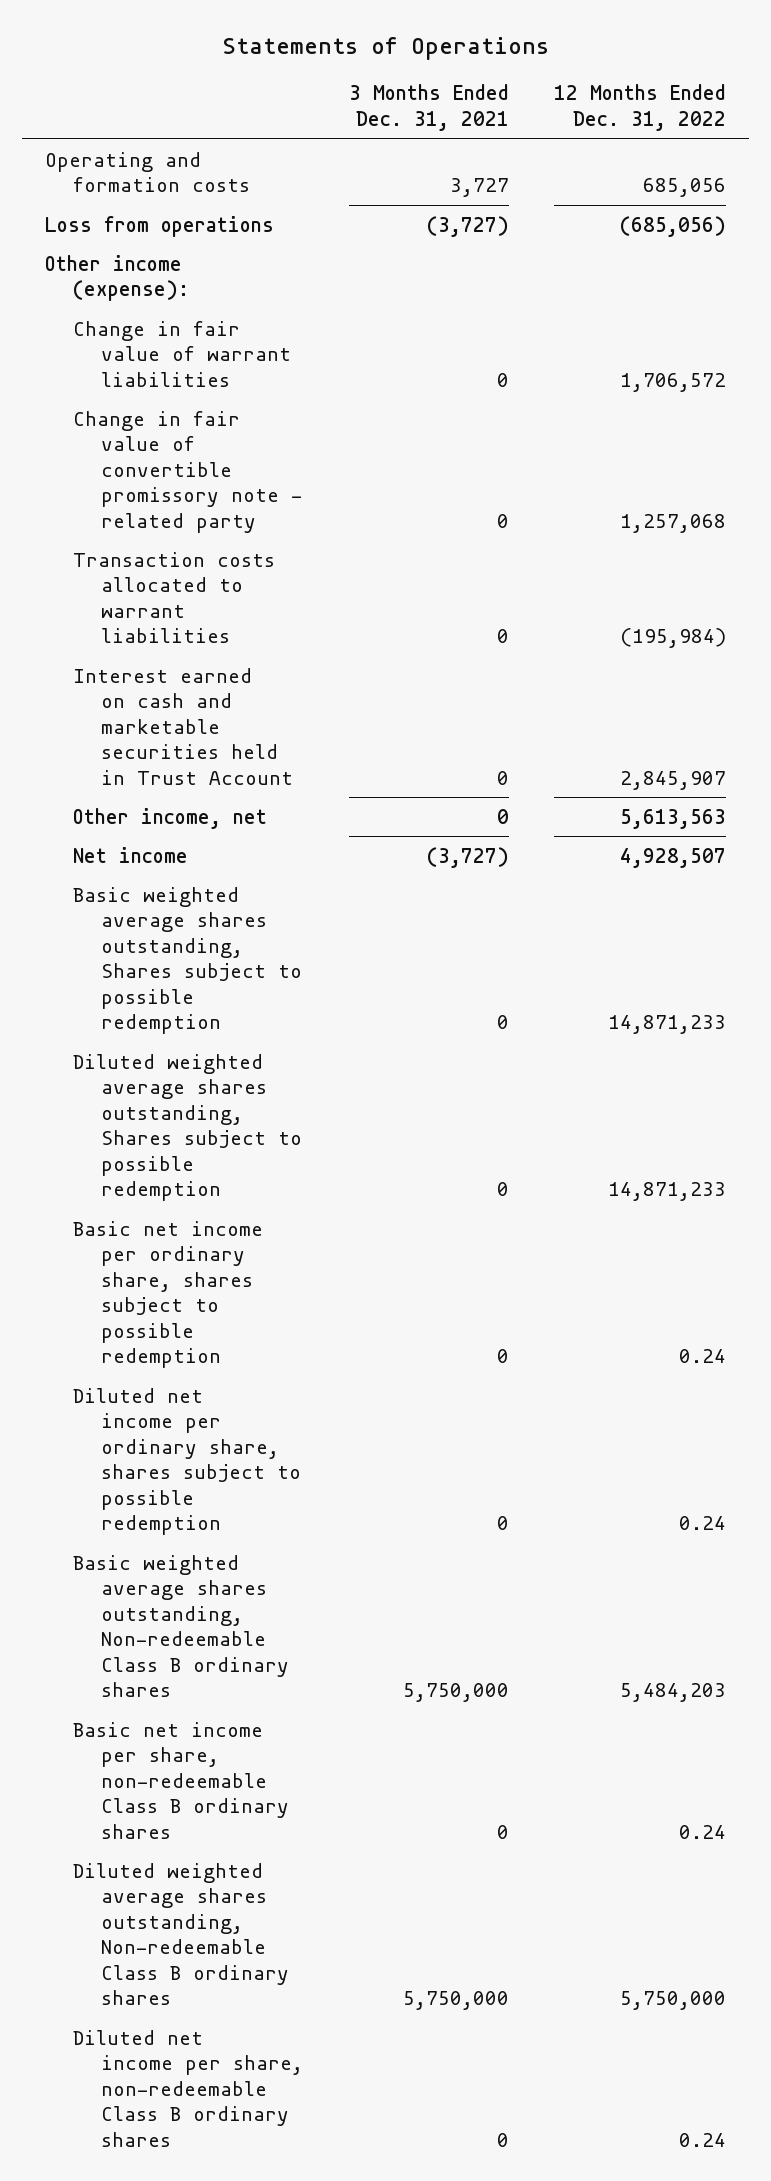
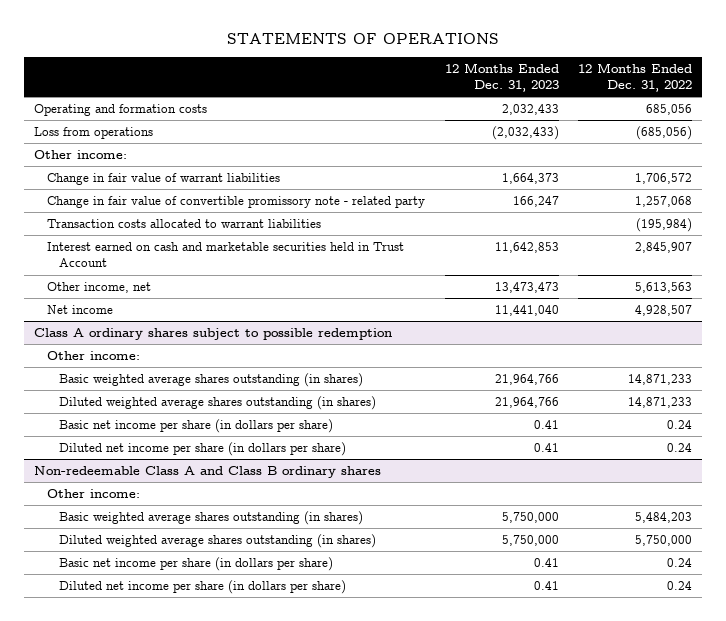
- Statements of Operations
+ STATEMENTS OF OPERATIONS
- | 3 Months Ended Dec. 31, 2021 | 12 Months Ended Dec. 31, 2022
+ | 12 Months Ended Dec. 31, 2023 | 12 Months Ended Dec. 31, 2022
- Other income (expense):
+ Other income:
- Basic weighted average shares outstanding, Shares subject to possible redemption | 0 | 14,871,233
- Diluted weighted average shares outstanding, Shares subject to possible redemption | 0 | 14,871,233
- Basic net income per ordinary share, shares subject to possible redemption | 0 | 0.24
- Diluted net income per ordinary share, shares subject to possible redemption | 0 | 0.24
- Basic weighted average shares outstanding, Non-redeemable Class B ordinary shares | 5,750,000 | 5,484,203
- Basic net income per share, non-redeemable Class B ordinary shares | 0 | 0.24
- Diluted weighted average shares outstanding, Non-redeemable Class B ordinary shares | 5,750,000 | 5,750,000
- Diluted net income per share, non-redeemable Class B ordinary shares | 0 | 0.24
+ Class A ordinary shares subject to possible redemption
+ Other income:
+ Basic weighted average shares outstanding (in shares) | 21,964,766 | 14,871,233
+ Diluted weighted average shares outstanding (in shares) | 21,964,766 | 14,871,233
+ Basic net income per share (in dollars per share) | 0.41 | 0.24
+ Diluted net income per share (in dollars per share) | 0.41 | 0.24
+ Non-redeemable Class A and Class B ordinary shares
+ Other income:
+ Basic weighted average shares outstanding (in shares) | 5,750,000 | 5,484,203
+ Diluted weighted average shares outstanding (in shares) | 5,750,000 | 5,750,000
+ Basic net income per share (in dollars per share) | 0.41 | 0.24
+ Diluted net income per share (in dollars per share) | 0.41 | 0.24

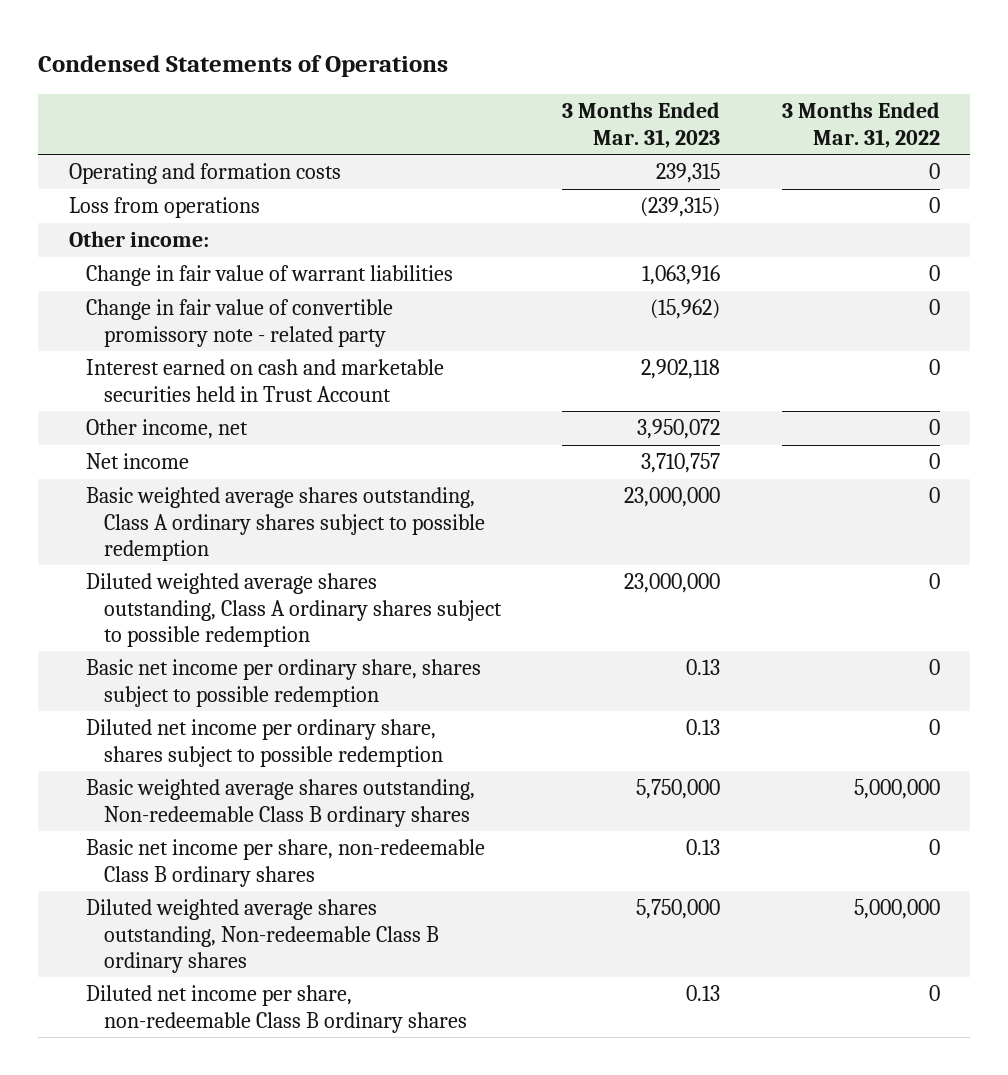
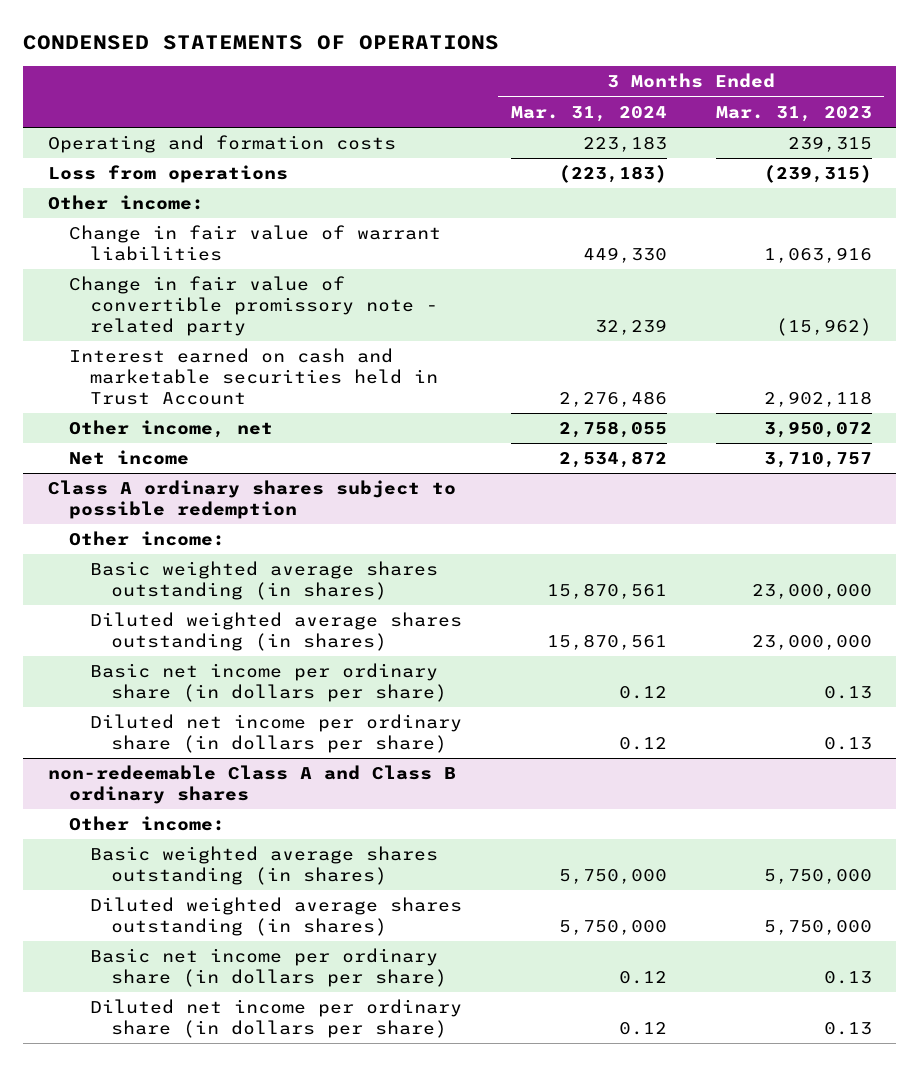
- Condensed Statements of Operations
+ CONDENSED STATEMENTS OF OPERATIONS
- | 3 Months Ended Mar. 31, 2023 | 3 Months Ended Mar. 31, 2022
+ | 3 Months Ended Mar. 31, 2024 | 3 Months Ended Mar. 31, 2023
- Basic weighted average shares outstanding, Class A ordinary shares subject to possible redemption | 23,000,000 | 0
- Diluted weighted average shares outstanding, Class A ordinary shares subject to possible redemption | 23,000,000 | 0
- Basic net income per ordinary share, shares subject to possible redemption | 0.13 | 0
- Diluted net income per ordinary share, shares subject to possible redemption | 0.13 | 0
- Basic weighted average shares outstanding, Non-redeemable Class B ordinary shares | 5,750,000 | 5,000,000
- Basic net income per share, non-redeemable Class B ordinary shares | 0.13 | 0
- Diluted weighted average shares outstanding, Non-redeemable Class B ordinary shares | 5,750,000 | 5,000,000
- Diluted net income per share, non-redeemable Class B ordinary shares | 0.13 | 0
+ Class A ordinary shares subject to possible redemption
+ Other income:
+ Basic weighted average shares outstanding (in shares) | 15,870,561 | 23,000,000
+ Diluted weighted average shares outstanding (in shares) | 15,870,561 | 23,000,000
+ Basic net income per ordinary share (in dollars per share) | 0.12 | 0.13
+ Diluted net income per ordinary share (in dollars per share) | 0.12 | 0.13
+ non-redeemable Class A and Class B ordinary shares
+ Other income:
+ Basic weighted average shares outstanding (in shares) | 5,750,000 | 5,750,000
+ Diluted weighted average shares outstanding (in shares) | 5,750,000 | 5,750,000
+ Basic net income per ordinary share (in dollars per share) | 0.12 | 0.13
+ Diluted net income per ordinary share (in dollars per share) | 0.12 | 0.13

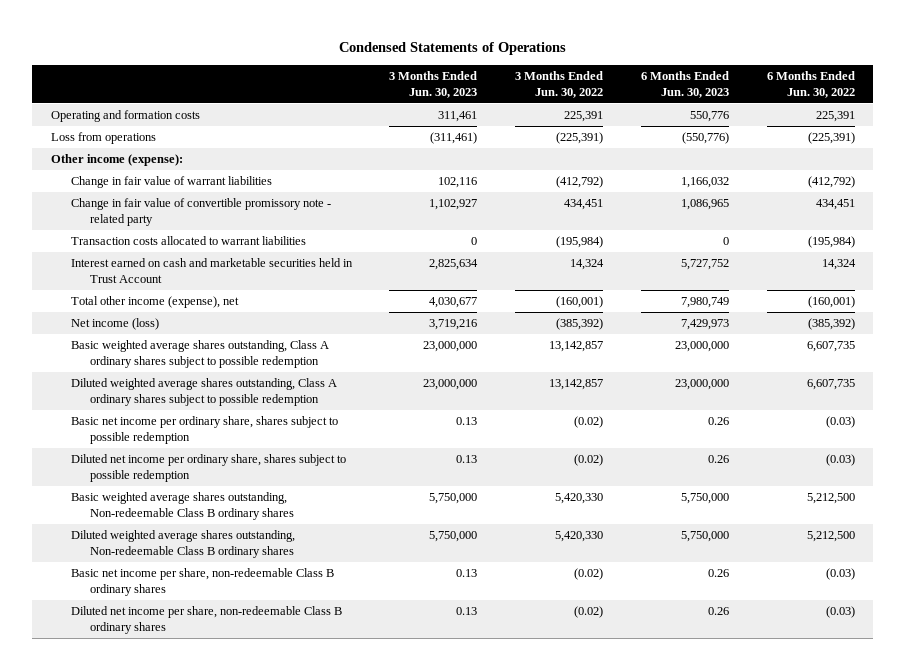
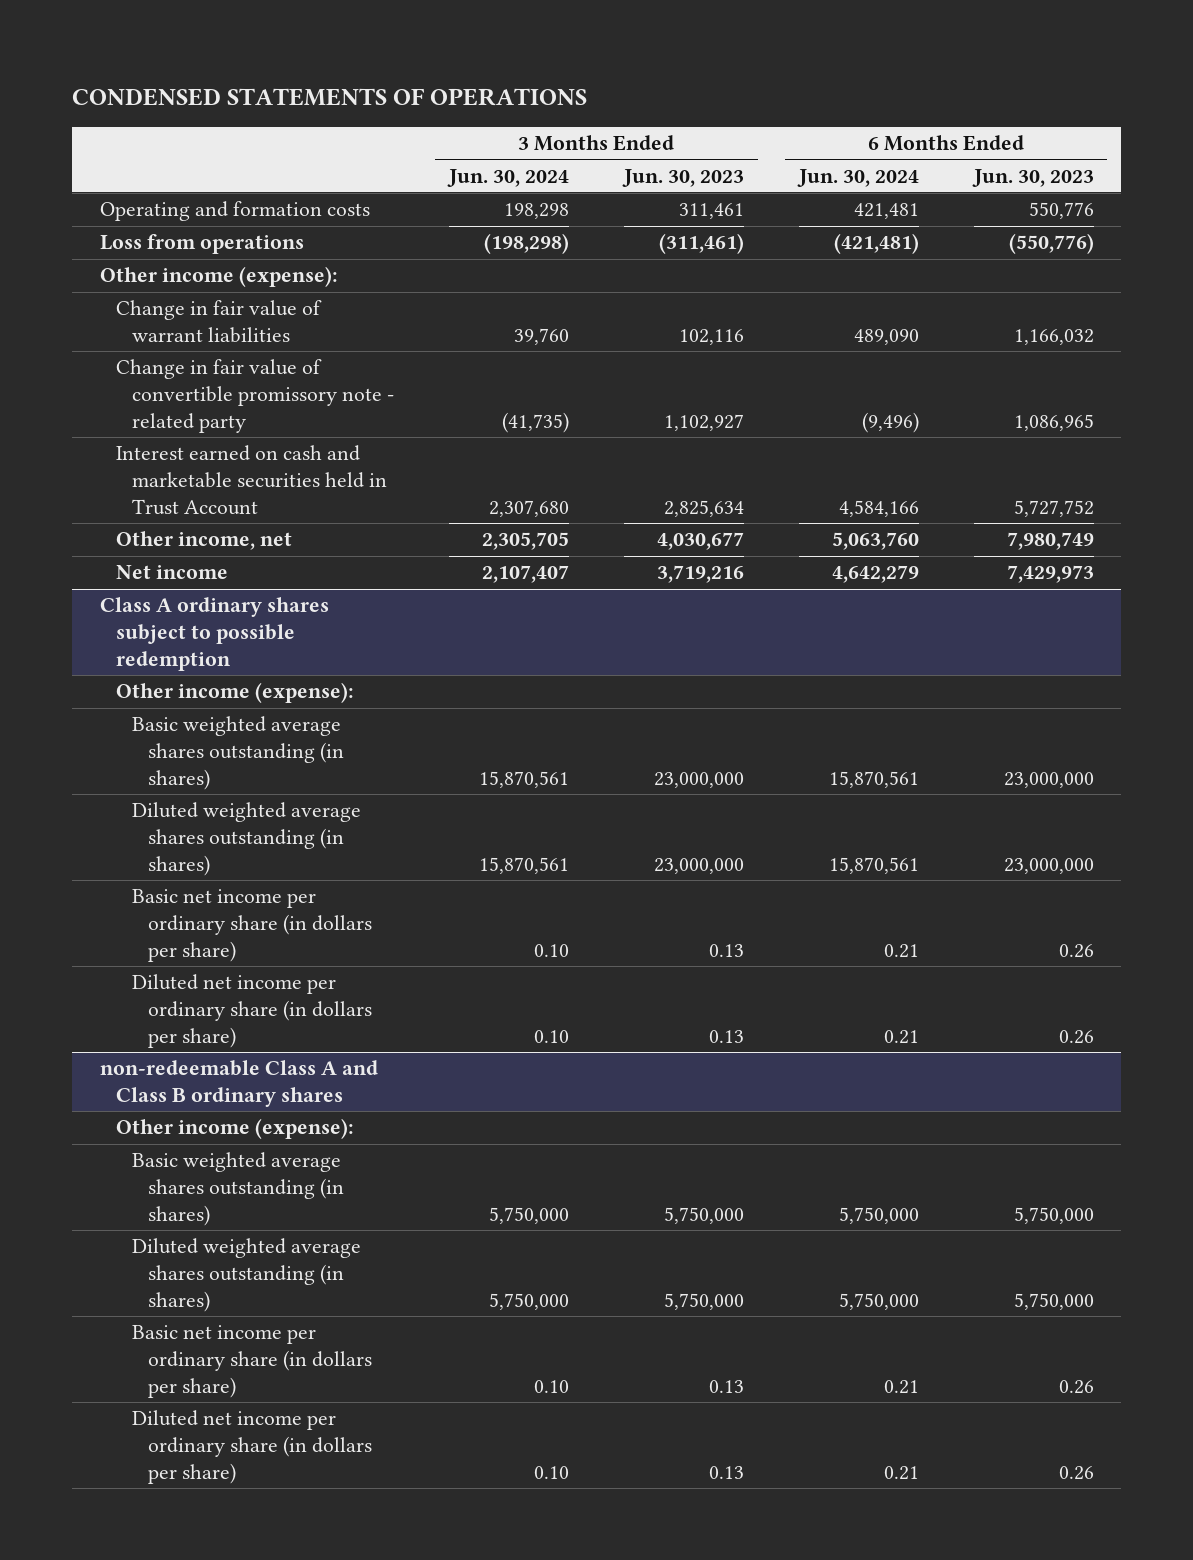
- Condensed Statements of Operations
+ CONDENSED STATEMENTS OF OPERATIONS
- | 3 Months Ended Jun. 30, 2023 | 3 Months Ended Jun. 30, 2022 | 6 Months Ended Jun. 30, 2023 | 6 Months Ended Jun. 30, 2022
+ | 3 Months Ended Jun. 30, 2024 | 3 Months Ended Jun. 30, 2023 | 6 Months Ended Jun. 30, 2024 | 6 Months Ended Jun. 30, 2023
- Transaction costs allocated to warrant liabilities | 0 | (195,984) | 0 | (195,984)
- Total other income (expense), net | 4,030,677 | (160,001) | 7,980,749 | (160,001)
- Net income (loss) | 3,719,216 | (385,392) | 7,429,973 | (385,392)
- Basic weighted average shares outstanding, Class A ordinary shares subject to possible redemption | 23,000,000 | 13,142,857 | 23,000,000 | 6,607,735
- Diluted weighted average shares outstanding, Class A ordinary shares subject to possible redemption | 23,000,000 | 13,142,857 | 23,000,000 | 6,607,735
- Basic net income per ordinary share, shares subject to possible redemption | 0.13 | (0.02) | 0.26 | (0.03)
- Diluted net income per ordinary share, shares subject to possible redemption | 0.13 | (0.02) | 0.26 | (0.03)
- Basic weighted average shares outstanding, Non-redeemable Class B ordinary shares | 5,750,000 | 5,420,330 | 5,750,000 | 5,212,500
- Diluted weighted average shares outstanding, Non-redeemable Class B ordinary shares | 5,750,000 | 5,420,330 | 5,750,000 | 5,212,500
- Basic net income per share, non-redeemable Class B ordinary shares | 0.13 | (0.02) | 0.26 | (0.03)
- Diluted net income per share, non-redeemable Class B ordinary shares | 0.13 | (0.02) | 0.26 | (0.03)
+ Other income, net | 2,305,705 | 4,030,677 | 5,063,760 | 7,980,749
+ Net income | 2,107,407 | 3,719,216 | 4,642,279 | 7,429,973
+ Class A ordinary shares subject to possible redemption
+ Other income (expense):
+ Basic weighted average shares outstanding (in shares) | 15,870,561 | 23,000,000 | 15,870,561 | 23,000,000
+ Diluted weighted average shares outstanding (in shares) | 15,870,561 | 23,000,000 | 15,870,561 | 23,000,000
+ Basic net income per ordinary share (in dollars per share) | 0.10 | 0.13 | 0.21 | 0.26
+ Diluted net income per ordinary share (in dollars per share) | 0.10 | 0.13 | 0.21 | 0.26
+ non-redeemable Class A and Class B ordinary shares
+ Other income (expense):
+ Basic weighted average shares outstanding (in shares) | 5,750,000 | 5,750,000 | 5,750,000 | 5,750,000
+ Diluted weighted average shares outstanding (in shares) | 5,750,000 | 5,750,000 | 5,750,000 | 5,750,000
+ Basic net income per ordinary share (in dollars per share) | 0.10 | 0.13 | 0.21 | 0.26
+ Diluted net income per ordinary share (in dollars per share) | 0.10 | 0.13 | 0.21 | 0.26

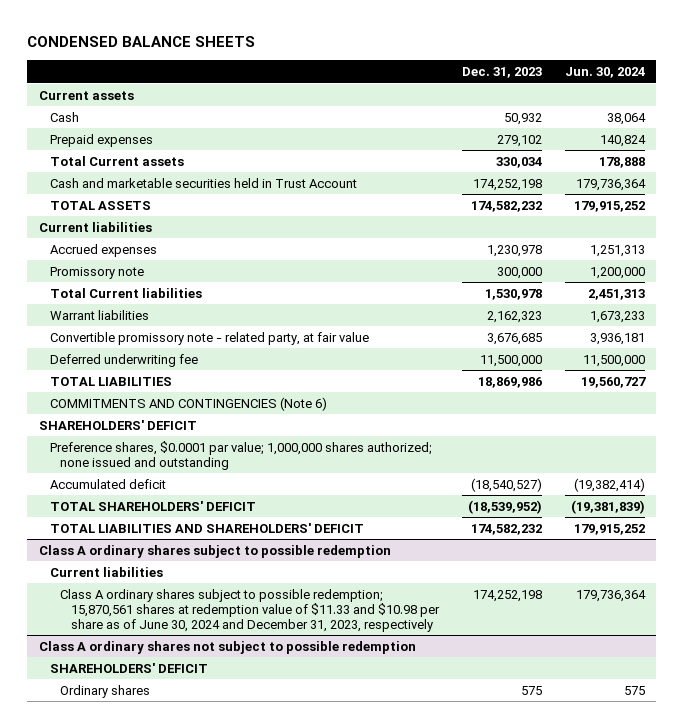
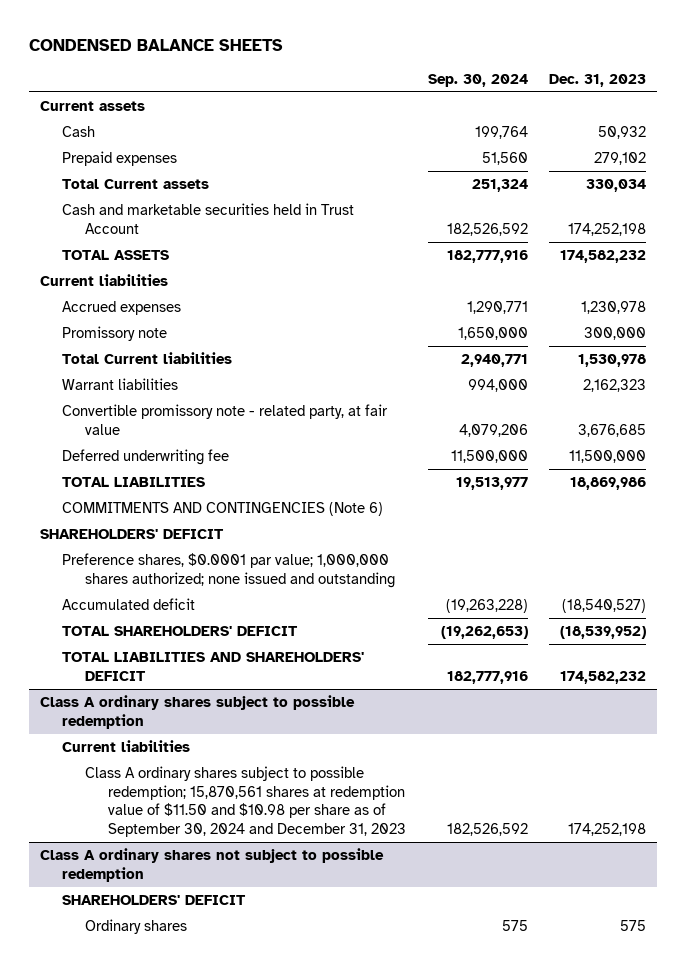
- | Dec. 31, 2023 | Jun. 30, 2024
+ | Sep. 30, 2024 | Dec. 31, 2023
@ Class A ordinary shares subject to possible redemption
- Class A ordinary shares subject to possible redemption; 15,870,561 shares at redemption value of $11.33 and $10.98 per share as of June 30, 2024 and December 31, 2023, respectively | 174,252,198 | 179,736,364
+ Class A ordinary shares subject to possible redemption; 15,870,561 shares at redemption value of $11.50 and $10.98 per share as of September 30, 2024 and December 31, 2023 | 182,526,592 | 174,252,198

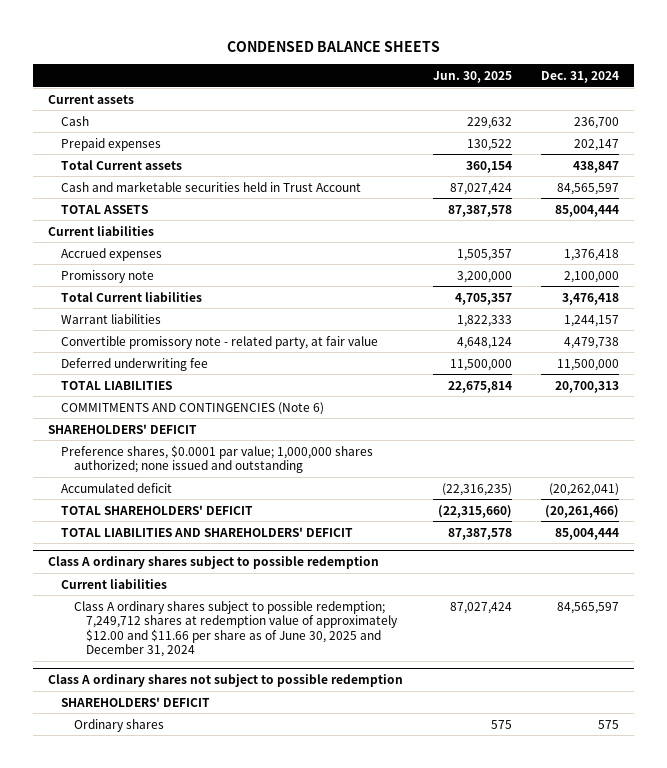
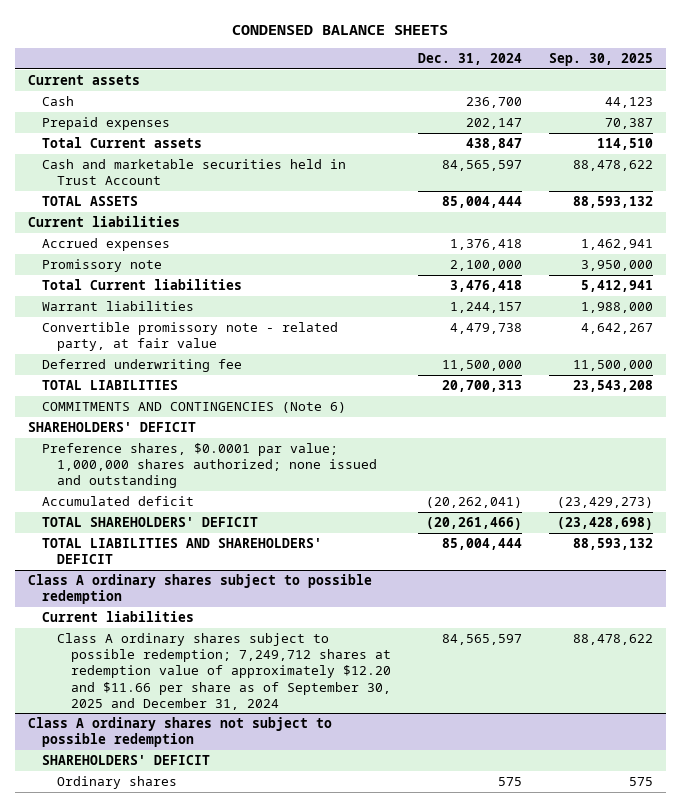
- | Jun. 30, 2025 | Dec. 31, 2024
+ | Dec. 31, 2024 | Sep. 30, 2025
@ Class A ordinary shares subject to possible redemption
- Class A ordinary shares subject to possible redemption; 7,249,712 shares at redemption value of approximately $12.00 and $11.66 per share as of June 30, 2025 and December 31, 2024 | 87,027,424 | 84,565,597
+ Class A ordinary shares subject to possible redemption; 7,249,712 shares at redemption value of approximately $12.20 and $11.66 per share as of September 30, 2025 and December 31, 2024 | 84,565,597 | 88,478,622

